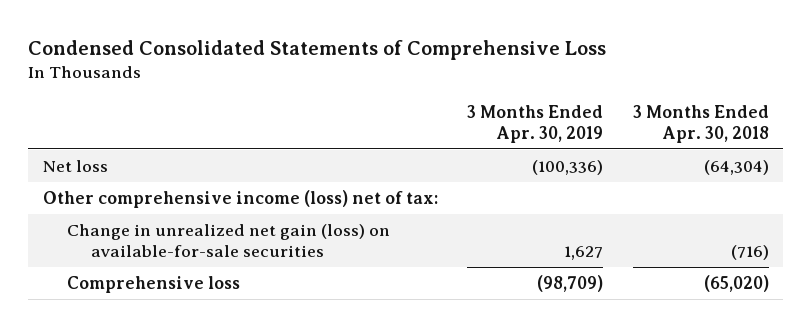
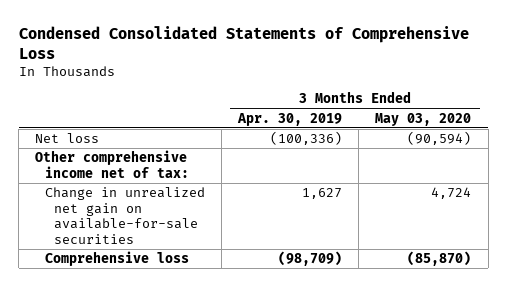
- | 3 Months Ended Apr. 30, 2019 | 3 Months Ended Apr. 30, 2018
+ | 3 Months Ended Apr. 30, 2019 | 3 Months Ended May 03, 2020
- Other comprehensive income (loss) net of tax:
- Change in unrealized net gain (loss) on available-for-sale securities | 1,627 | (716)
+ Other comprehensive income net of tax:
+ Change in unrealized net gain on available-for-sale securities | 1,627 | 4,724

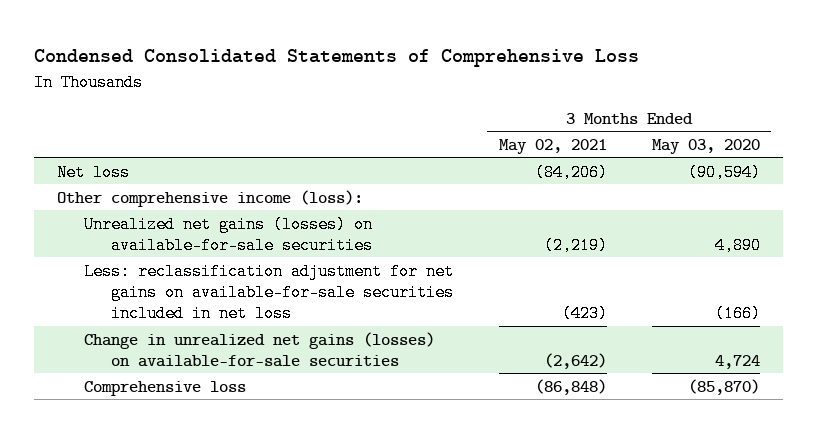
- | 3 Months Ended Apr. 30, 2019 | 3 Months Ended May 03, 2020
+ | 3 Months Ended May 02, 2021 | 3 Months Ended May 03, 2020
- Other comprehensive income net of tax:
- Change in unrealized net gain on available-for-sale securities | 1,627 | 4,724
+ Other comprehensive income (loss):
+ Unrealized net gains (losses) on available-for-sale securities | (2,219) | 4,890
+ Less: reclassification adjustment for net gains on available-for-sale securities included in net loss | (423) | (166)
+ Change in unrealized net gains (losses) on available-for-sale securities | (2,642) | 4,724

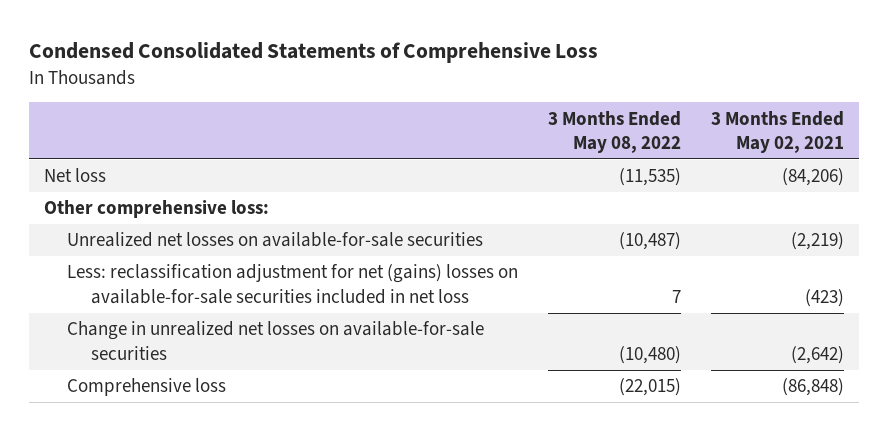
- | 3 Months Ended May 02, 2021 | 3 Months Ended May 03, 2020
+ | 3 Months Ended May 08, 2022 | 3 Months Ended May 02, 2021
- Other comprehensive income (loss):
- Unrealized net gains (losses) on available-for-sale securities | (2,219) | 4,890
- Less: reclassification adjustment for net gains on available-for-sale securities included in net loss | (423) | (166)
- Change in unrealized net gains (losses) on available-for-sale securities | (2,642) | 4,724
+ Other comprehensive loss:
+ Unrealized net losses on available-for-sale securities | (10,487) | (2,219)
+ Less: reclassification adjustment for net (gains) losses on available-for-sale securities included in net loss | 7 | (423)
+ Change in unrealized net losses on available-for-sale securities | (10,480) | (2,642)

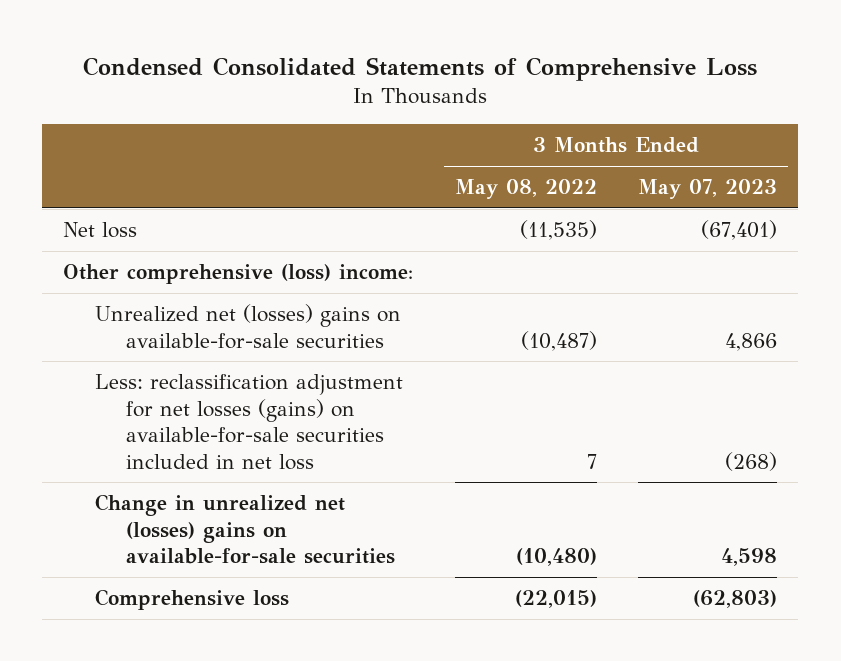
- | 3 Months Ended May 08, 2022 | 3 Months Ended May 02, 2021
+ | 3 Months Ended May 08, 2022 | 3 Months Ended May 07, 2023
- Other comprehensive loss:
- Unrealized net losses on available-for-sale securities | (10,487) | (2,219)
- Less: reclassification adjustment for net (gains) losses on available-for-sale securities included in net loss | 7 | (423)
- Change in unrealized net losses on available-for-sale securities | (10,480) | (2,642)
+ Other comprehensive (loss) income:
+ Unrealized net (losses) gains on available-for-sale securities | (10,487) | 4,866
+ Less: reclassification adjustment for net losses (gains) on available-for-sale securities included in net loss | 7 | (268)
+ Change in unrealized net (losses) gains on available-for-sale securities | (10,480) | 4,598

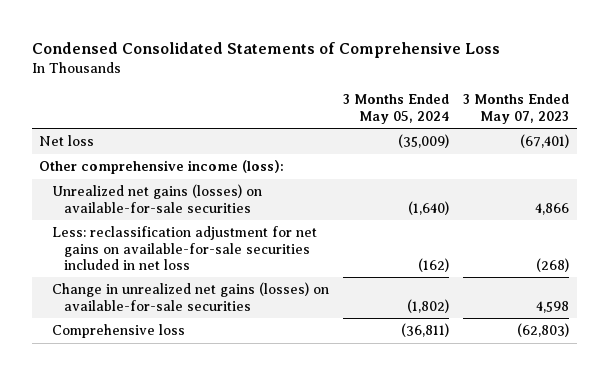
- | 3 Months Ended May 08, 2022 | 3 Months Ended May 07, 2023
+ | 3 Months Ended May 05, 2024 | 3 Months Ended May 07, 2023
- Other comprehensive (loss) income:
- Unrealized net (losses) gains on available-for-sale securities | (10,487) | 4,866
- Less: reclassification adjustment for net losses (gains) on available-for-sale securities included in net loss | 7 | (268)
- Change in unrealized net (losses) gains on available-for-sale securities | (10,480) | 4,598
+ Other comprehensive income (loss):
+ Unrealized net gains (losses) on available-for-sale securities | (1,640) | 4,866
+ Less: reclassification adjustment for net gains on available-for-sale securities included in net loss | (162) | (268)
+ Change in unrealized net gains (losses) on available-for-sale securities | (1,802) | 4,598

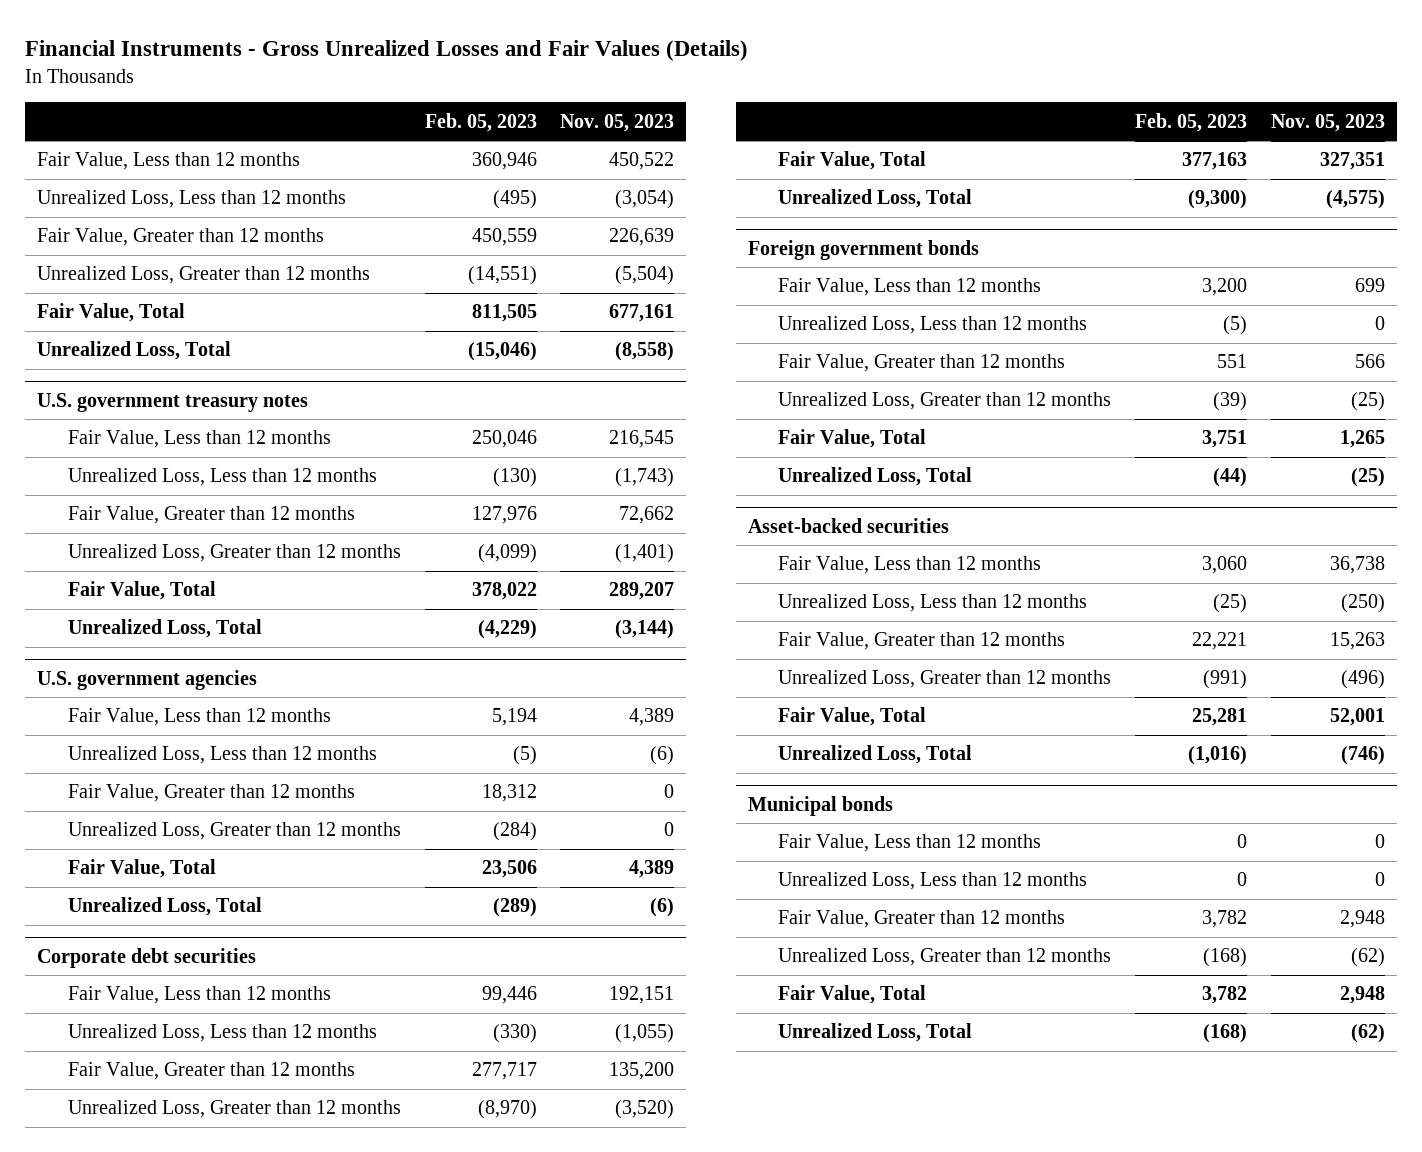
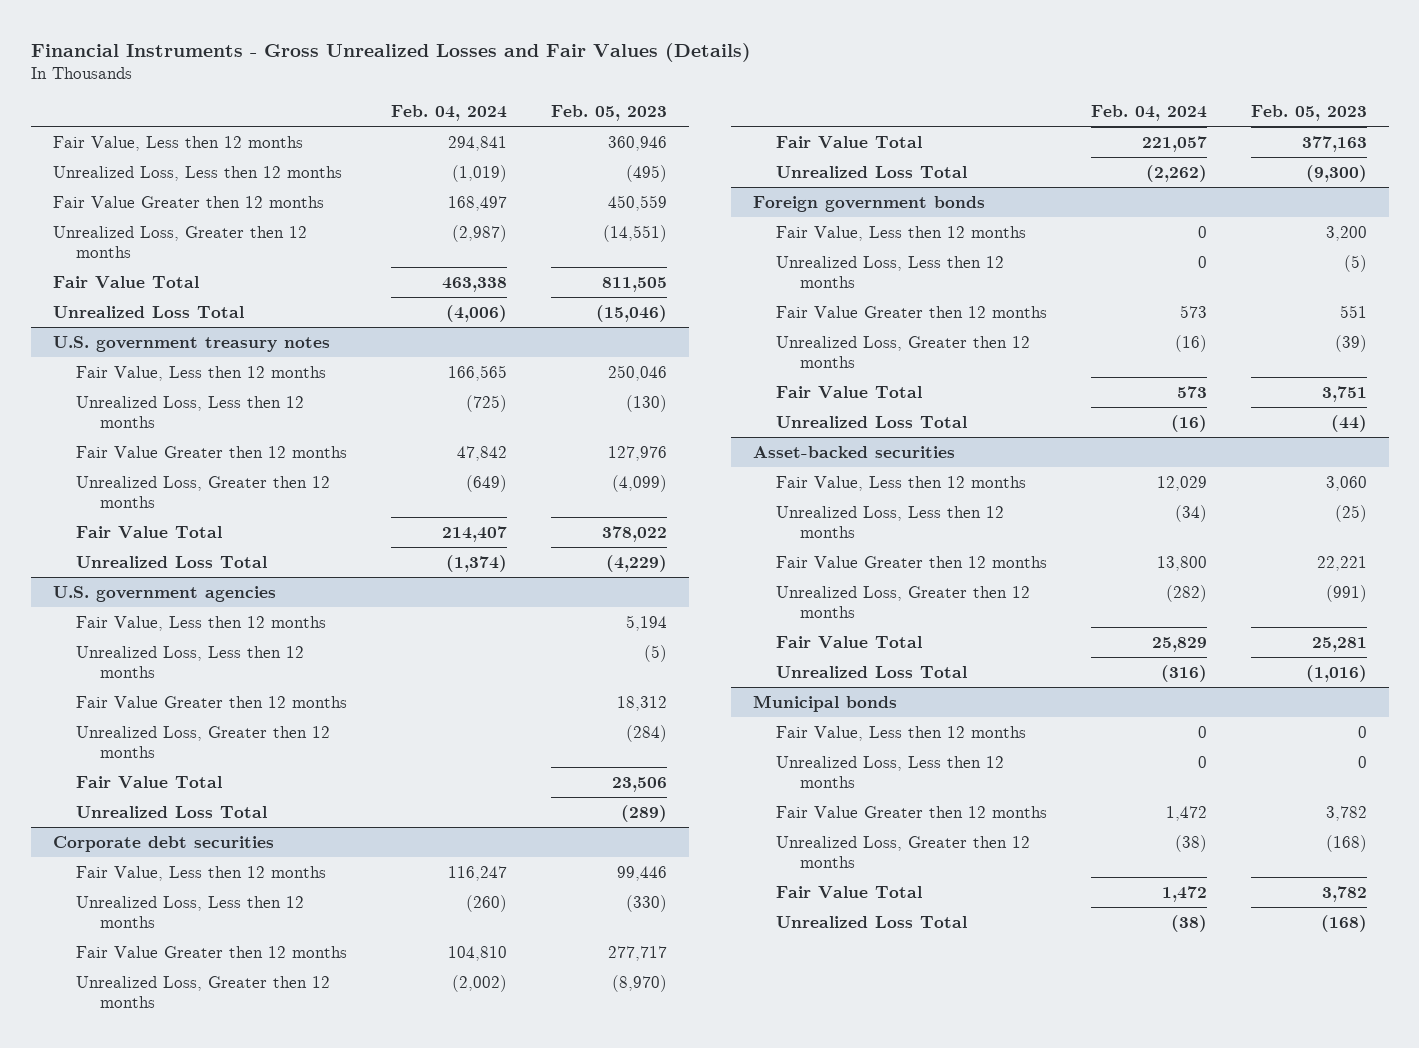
- | Feb. 05, 2023 | Nov. 05, 2023
+ | Feb. 04, 2024 | Feb. 05, 2023
- Fair Value, Less than 12 months | 360,946 | 450,522
- Unrealized Loss, Less than 12 months | (495) | (3,054)
- Fair Value, Greater than 12 months | 450,559 | 226,639
- Unrealized Loss, Greater than 12 months | (14,551) | (5,504)
- Fair Value, Total | 811,505 | 677,161
- Unrealized Loss, Total | (15,046) | (8,558)
+ Fair Value, Less then 12 months | 294,841 | 360,946
+ Unrealized Loss, Less then 12 months | (1,019) | (495)
+ Fair Value Greater then 12 months | 168,497 | 450,559
+ Unrealized Loss, Greater then 12 months | (2,987) | (14,551)
+ Fair Value Total | 463,338 | 811,505
+ Unrealized Loss Total | (4,006) | (15,046)
@ U.S. government treasury notes
- Fair Value, Less than 12 months | 250,046 | 216,545
- Unrealized Loss, Less than 12 months | (130) | (1,743)
- Fair Value, Greater than 12 months | 127,976 | 72,662
- Unrealized Loss, Greater than 12 months | (4,099) | (1,401)
- Fair Value, Total | 378,022 | 289,207
- Unrealized Loss, Total | (4,229) | (3,144)
+ Fair Value, Less then 12 months | 166,565 | 250,046
+ Unrealized Loss, Less then 12 months | (725) | (130)
+ Fair Value Greater then 12 months | 47,842 | 127,976
+ Unrealized Loss, Greater then 12 months | (649) | (4,099)
+ Fair Value Total | 214,407 | 378,022
+ Unrealized Loss Total | (1,374) | (4,229)
@ U.S. government agencies
- Fair Value, Less than 12 months | 5,194 | 4,389
- Unrealized Loss, Less than 12 months | (5) | (6)
- Fair Value, Greater than 12 months | 18,312 | 0
- Unrealized Loss, Greater than 12 months | (284) | 0
- Fair Value, Total | 23,506 | 4,389
- Unrealized Loss, Total | (289) | (6)
+ Fair Value, Less then 12 months | | 5,194
+ Unrealized Loss, Less then 12 months | | (5)
+ Fair Value Greater then 12 months | | 18,312
+ Unrealized Loss, Greater then 12 months | | (284)
+ Fair Value Total | | 23,506
+ Unrealized Loss Total | | (289)
@ Corporate debt securities
- Fair Value, Less than 12 months | 99,446 | 192,151
- Unrealized Loss, Less than 12 months | (330) | (1,055)
- Fair Value, Greater than 12 months | 277,717 | 135,200
- Unrealized Loss, Greater than 12 months | (8,970) | (3,520)
- Fair Value, Total | 377,163 | 327,351
- Unrealized Loss, Total | (9,300) | (4,575)
+ Fair Value, Less then 12 months | 116,247 | 99,446
+ Unrealized Loss, Less then 12 months | (260) | (330)
+ Fair Value Greater then 12 months | 104,810 | 277,717
+ Unrealized Loss, Greater then 12 months | (2,002) | (8,970)
+ Fair Value Total | 221,057 | 377,163
+ Unrealized Loss Total | (2,262) | (9,300)
@ Foreign government bonds
- Fair Value, Less than 12 months | 3,200 | 699
- Unrealized Loss, Less than 12 months | (5) | 0
- Fair Value, Greater than 12 months | 551 | 566
- Unrealized Loss, Greater than 12 months | (39) | (25)
- Fair Value, Total | 3,751 | 1,265
- Unrealized Loss, Total | (44) | (25)
+ Fair Value, Less then 12 months | 0 | 3,200
+ Unrealized Loss, Less then 12 months | 0 | (5)
+ Fair Value Greater then 12 months | 573 | 551
+ Unrealized Loss, Greater then 12 months | (16) | (39)
+ Fair Value Total | 573 | 3,751
+ Unrealized Loss Total | (16) | (44)
@ Asset-backed securities
- Fair Value, Less than 12 months | 3,060 | 36,738
- Unrealized Loss, Less than 12 months | (25) | (250)
- Fair Value, Greater than 12 months | 22,221 | 15,263
- Unrealized Loss, Greater than 12 months | (991) | (496)
- Fair Value, Total | 25,281 | 52,001
- Unrealized Loss, Total | (1,016) | (746)
+ Fair Value, Less then 12 months | 12,029 | 3,060
+ Unrealized Loss, Less then 12 months | (34) | (25)
+ Fair Value Greater then 12 months | 13,800 | 22,221
+ Unrealized Loss, Greater then 12 months | (282) | (991)
+ Fair Value Total | 25,829 | 25,281
+ Unrealized Loss Total | (316) | (1,016)
@ Municipal bonds
- Fair Value, Less than 12 months | 0 | 0
- Unrealized Loss, Less than 12 months | 0 | 0
- Fair Value, Greater than 12 months | 3,782 | 2,948
- Unrealized Loss, Greater than 12 months | (168) | (62)
- Fair Value, Total | 3,782 | 2,948
- Unrealized Loss, Total | (168) | (62)
+ Fair Value, Less then 12 months | 0 | 0
+ Unrealized Loss, Less then 12 months | 0 | 0
+ Fair Value Greater then 12 months | 1,472 | 3,782
+ Unrealized Loss, Greater then 12 months | (38) | (168)
+ Fair Value Total | 1,472 | 3,782
+ Unrealized Loss Total | (38) | (168)

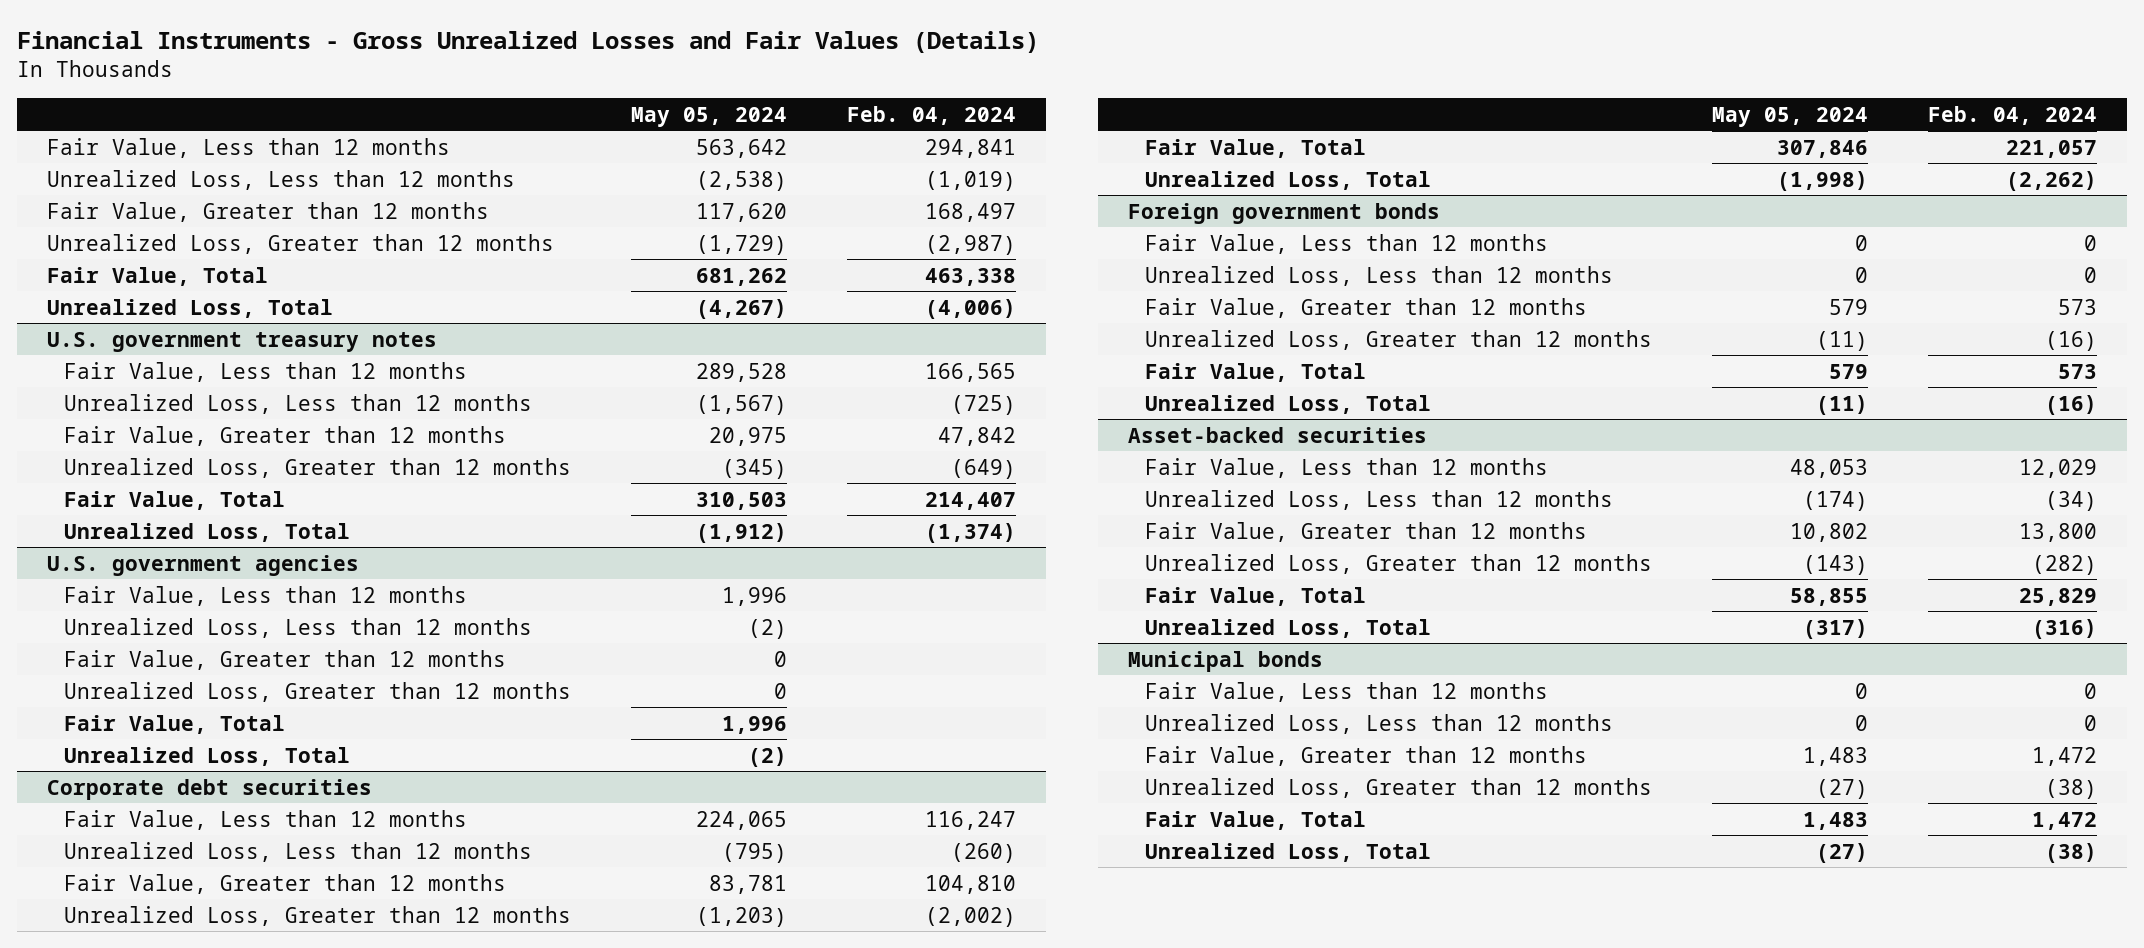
- | Feb. 04, 2024 | Feb. 05, 2023
+ | May 05, 2024 | Feb. 04, 2024
- Fair Value, Less then 12 months | 294,841 | 360,946
- Unrealized Loss, Less then 12 months | (1,019) | (495)
- Fair Value Greater then 12 months | 168,497 | 450,559
- Unrealized Loss, Greater then 12 months | (2,987) | (14,551)
- Fair Value Total | 463,338 | 811,505
- Unrealized Loss Total | (4,006) | (15,046)
+ Fair Value, Less than 12 months | 563,642 | 294,841
+ Unrealized Loss, Less than 12 months | (2,538) | (1,019)
+ Fair Value, Greater than 12 months | 117,620 | 168,497
+ Unrealized Loss, Greater than 12 months | (1,729) | (2,987)
+ Fair Value, Total | 681,262 | 463,338
+ Unrealized Loss, Total | (4,267) | (4,006)
@ U.S. government treasury notes
- Fair Value, Less then 12 months | 166,565 | 250,046
- Unrealized Loss, Less then 12 months | (725) | (130)
- Fair Value Greater then 12 months | 47,842 | 127,976
- Unrealized Loss, Greater then 12 months | (649) | (4,099)
- Fair Value Total | 214,407 | 378,022
- Unrealized Loss Total | (1,374) | (4,229)
+ Fair Value, Less than 12 months | 289,528 | 166,565
+ Unrealized Loss, Less than 12 months | (1,567) | (725)
+ Fair Value, Greater than 12 months | 20,975 | 47,842
+ Unrealized Loss, Greater than 12 months | (345) | (649)
+ Fair Value, Total | 310,503 | 214,407
+ Unrealized Loss, Total | (1,912) | (1,374)
@ U.S. government agencies
- Fair Value, Less then 12 months | | 5,194
- Unrealized Loss, Less then 12 months | | (5)
- Fair Value Greater then 12 months | | 18,312
- Unrealized Loss, Greater then 12 months | | (284)
- Fair Value Total | | 23,506
- Unrealized Loss Total | | (289)
+ Fair Value, Less than 12 months | 1,996 |
+ Unrealized Loss, Less than 12 months | (2) |
+ Fair Value, Greater than 12 months | 0 |
+ Unrealized Loss, Greater than 12 months | 0 |
+ Fair Value, Total | 1,996 |
+ Unrealized Loss, Total | (2) |
@ Corporate debt securities
- Fair Value, Less then 12 months | 116,247 | 99,446
- Unrealized Loss, Less then 12 months | (260) | (330)
- Fair Value Greater then 12 months | 104,810 | 277,717
- Unrealized Loss, Greater then 12 months | (2,002) | (8,970)
- Fair Value Total | 221,057 | 377,163
- Unrealized Loss Total | (2,262) | (9,300)
+ Fair Value, Less than 12 months | 224,065 | 116,247
+ Unrealized Loss, Less than 12 months | (795) | (260)
+ Fair Value, Greater than 12 months | 83,781 | 104,810
+ Unrealized Loss, Greater than 12 months | (1,203) | (2,002)
+ Fair Value, Total | 307,846 | 221,057
+ Unrealized Loss, Total | (1,998) | (2,262)
@ Foreign government bonds
- Fair Value, Less then 12 months | 0 | 3,200
- Unrealized Loss, Less then 12 months | 0 | (5)
- Fair Value Greater then 12 months | 573 | 551
- Unrealized Loss, Greater then 12 months | (16) | (39)
- Fair Value Total | 573 | 3,751
- Unrealized Loss Total | (16) | (44)
+ Fair Value, Less than 12 months | 0 | 0
+ Unrealized Loss, Less than 12 months | 0 | 0
+ Fair Value, Greater than 12 months | 579 | 573
+ Unrealized Loss, Greater than 12 months | (11) | (16)
+ Fair Value, Total | 579 | 573
+ Unrealized Loss, Total | (11) | (16)
@ Asset-backed securities
- Fair Value, Less then 12 months | 12,029 | 3,060
- Unrealized Loss, Less then 12 months | (34) | (25)
- Fair Value Greater then 12 months | 13,800 | 22,221
- Unrealized Loss, Greater then 12 months | (282) | (991)
- Fair Value Total | 25,829 | 25,281
- Unrealized Loss Total | (316) | (1,016)
+ Fair Value, Less than 12 months | 48,053 | 12,029
+ Unrealized Loss, Less than 12 months | (174) | (34)
+ Fair Value, Greater than 12 months | 10,802 | 13,800
+ Unrealized Loss, Greater than 12 months | (143) | (282)
+ Fair Value, Total | 58,855 | 25,829
+ Unrealized Loss, Total | (317) | (316)
@ Municipal bonds
- Fair Value, Less then 12 months | 0 | 0
- Unrealized Loss, Less then 12 months | 0 | 0
- Fair Value Greater then 12 months | 1,472 | 3,782
- Unrealized Loss, Greater then 12 months | (38) | (168)
- Fair Value Total | 1,472 | 3,782
- Unrealized Loss Total | (38) | (168)
+ Fair Value, Less than 12 months | 0 | 0
+ Unrealized Loss, Less than 12 months | 0 | 0
+ Fair Value, Greater than 12 months | 1,483 | 1,472
+ Unrealized Loss, Greater than 12 months | (27) | (38)
+ Fair Value, Total | 1,483 | 1,472
+ Unrealized Loss, Total | (27) | (38)

